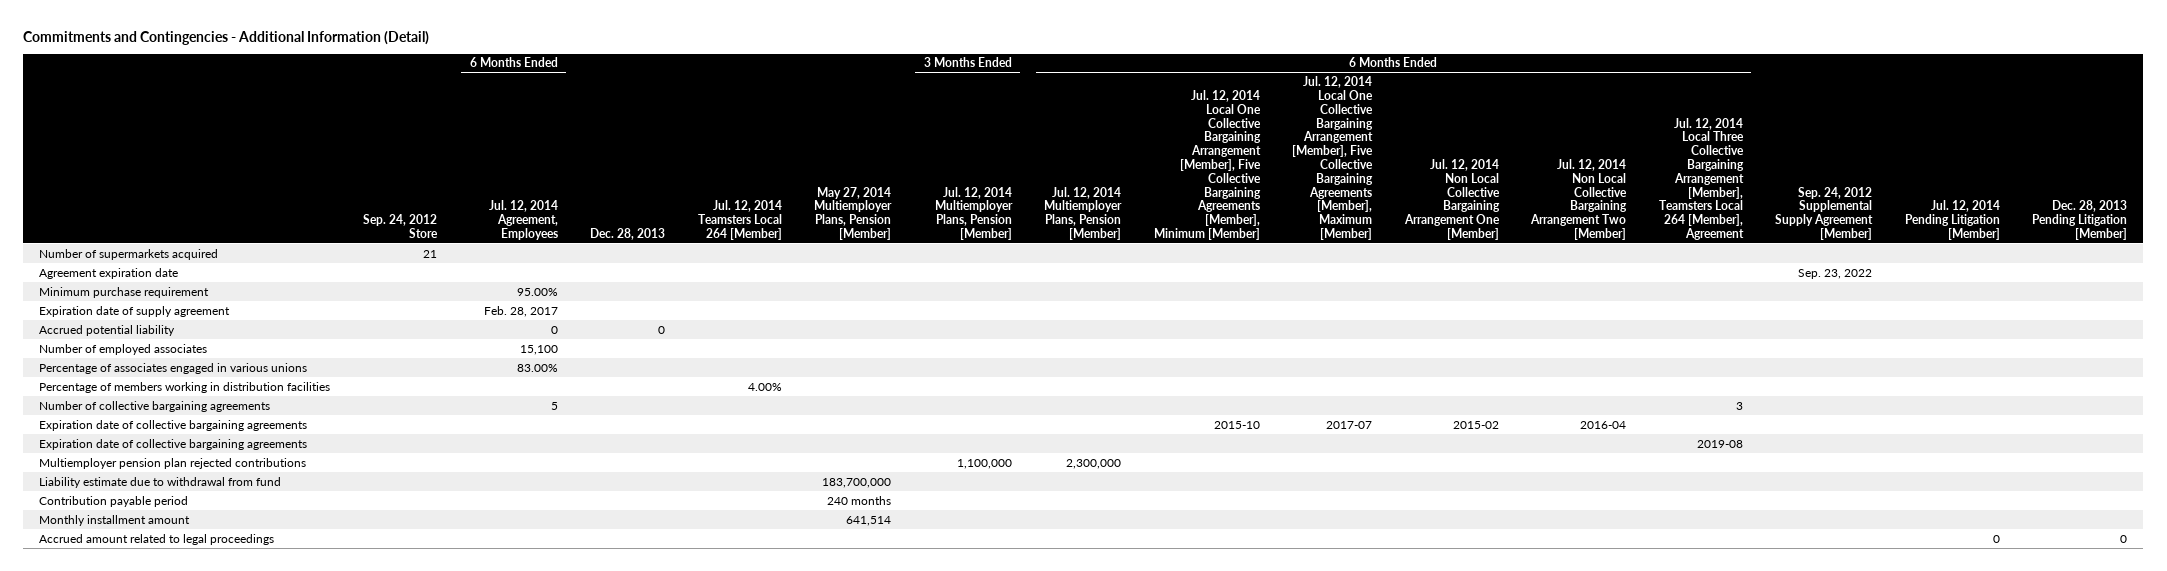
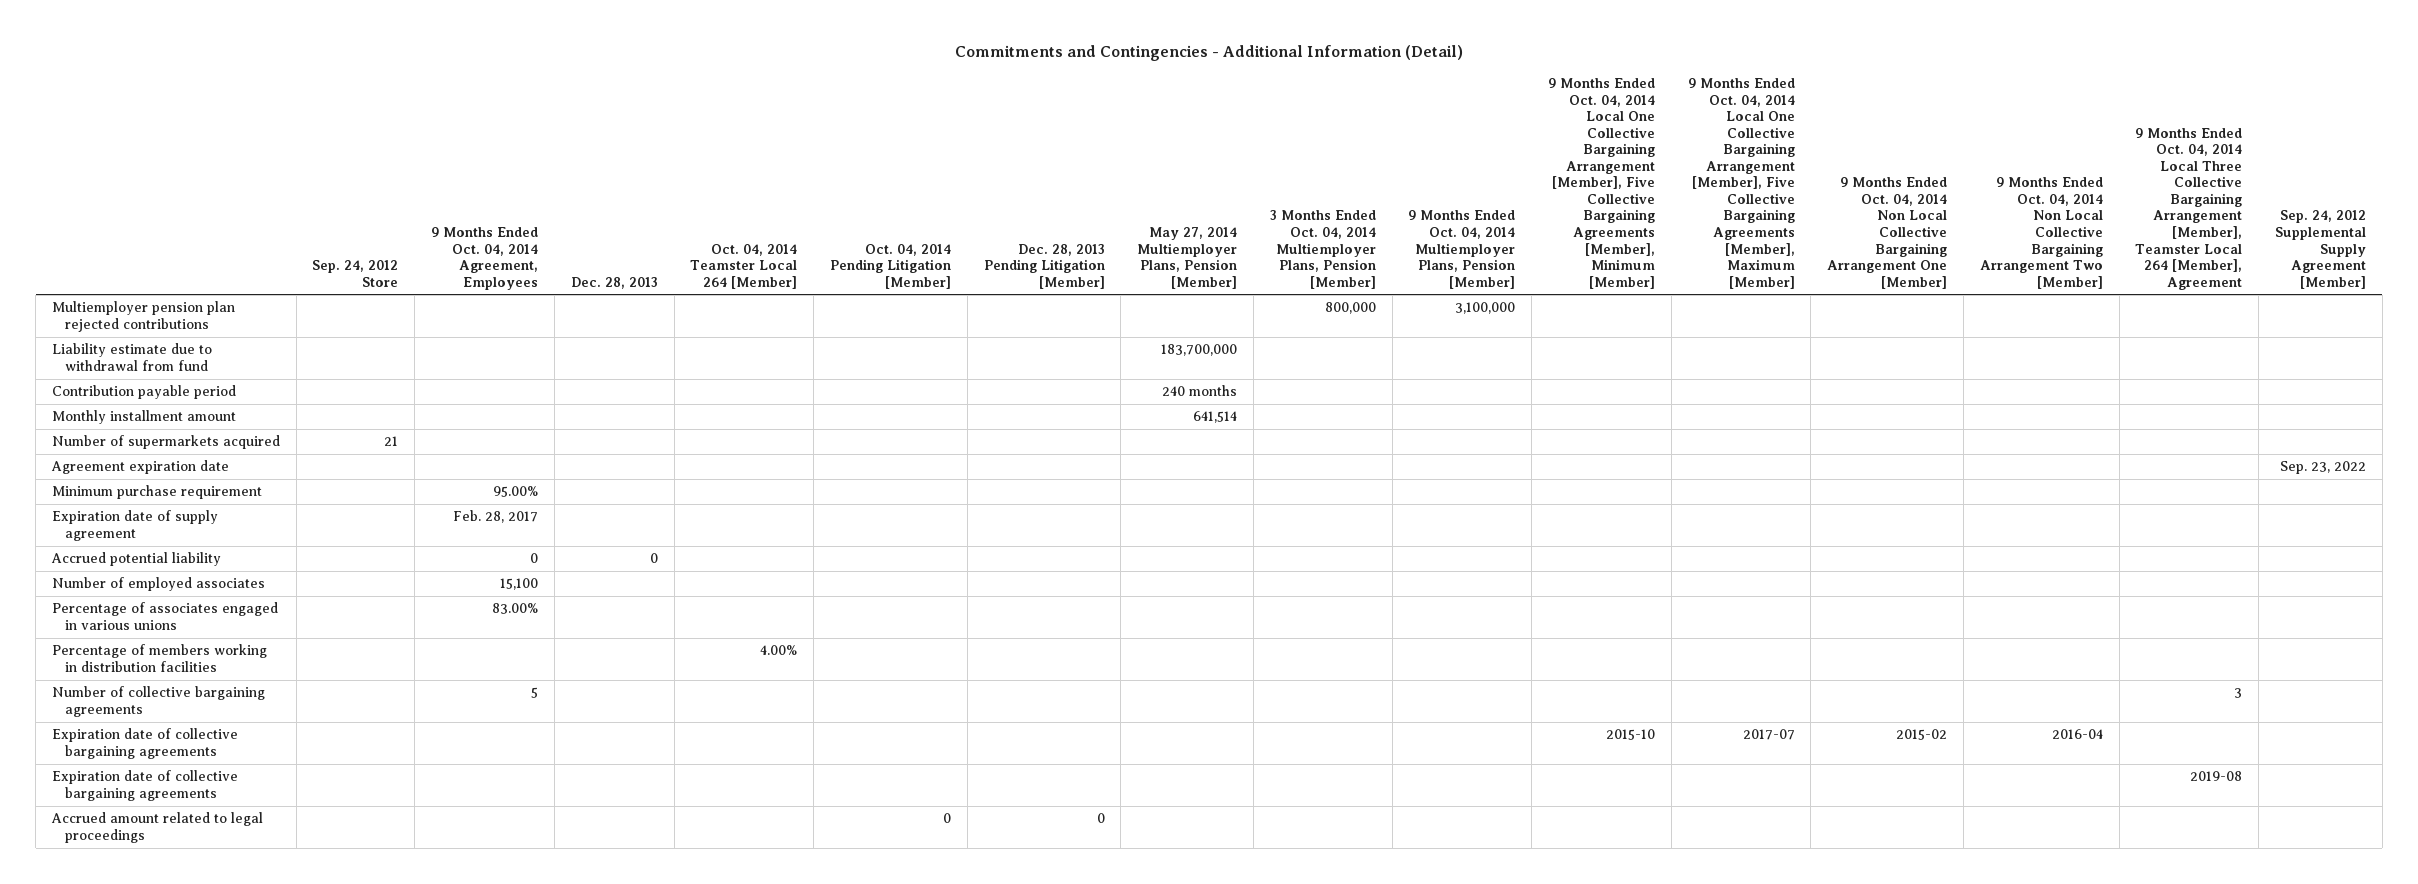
- | Sep. 24, 2012 Store | 6 Months Ended Jul. 12, 2014 Agreement, Employees | Dec. 28, 2013 | Jul. 12, 2014 Teamsters Local 264 [Member] | May 27, 2014 Multiemployer Plans, Pension [Member] | 3 Months Ended Jul. 12, 2014 Multiemployer Plans, Pension [Member] | 6 Months Ended Jul. 12, 2014 Multiemployer Plans, Pension [Member] | 6 Months Ended Jul. 12, 2014 Local One Collective Bargaining Arrangement [Member], Five Collective Bargaining Agreements [Member], Minimum [Member] | 6 Months Ended Jul. 12, 2014 Local One Collective Bargaining Arrangement [Member], Five Collective Bargaining Agreements [Member], Maximum [Member] | 6 Months Ended Jul. 12, 2014 Non Local Collective Bargaining Arrangement One [Member] | 6 Months Ended Jul. 12, 2014 Non Local Collective Bargaining Arrangement Two [Member] | 6 Months Ended Jul. 12, 2014 Local Three Collective Bargaining Arrangement [Member], Teamsters Local 264 [Member], Agreement | Sep. 24, 2012 Supplemental Supply Agreement [Member] | Jul. 12, 2014 Pending Litigation [Member] | Dec. 28, 2013 Pending Litigation [Member]
+ | Sep. 24, 2012 Store | 9 Months Ended Oct. 04, 2014 Agreement, Employees | Dec. 28, 2013 | Oct. 04, 2014 Teamster Local 264 [Member] | Oct. 04, 2014 Pending Litigation [Member] | Dec. 28, 2013 Pending Litigation [Member] | May 27, 2014 Multiemployer Plans, Pension [Member] | 3 Months Ended Oct. 04, 2014 Multiemployer Plans, Pension [Member] | 9 Months Ended Oct. 04, 2014 Multiemployer Plans, Pension [Member] | 9 Months Ended Oct. 04, 2014 Local One Collective Bargaining Arrangement [Member], Five Collective Bargaining Agreements [Member], Minimum [Member] | 9 Months Ended Oct. 04, 2014 Local One Collective Bargaining Arrangement [Member], Five Collective Bargaining Agreements [Member], Maximum [Member] | 9 Months Ended Oct. 04, 2014 Non Local Collective Bargaining Arrangement One [Member] | 9 Months Ended Oct. 04, 2014 Non Local Collective Bargaining Arrangement Two [Member] | 9 Months Ended Oct. 04, 2014 Local Three Collective Bargaining Arrangement [Member], Teamster Local 264 [Member], Agreement | Sep. 24, 2012 Supplemental Supply Agreement [Member]
moved up: Multiemployer pension plan rejected contributions | | | | | | | | 800,000 | 3,100,000 | | | | | |
moved up: Liability estimate due to withdrawal from fund | | | | | | | 183,700,000 | | | | | | | |
moved up: Contribution payable period | | | | | | | 240 months | | | | | | | |
moved up: Monthly installment amount | | | | | | | 641,514 | | | | | | | |

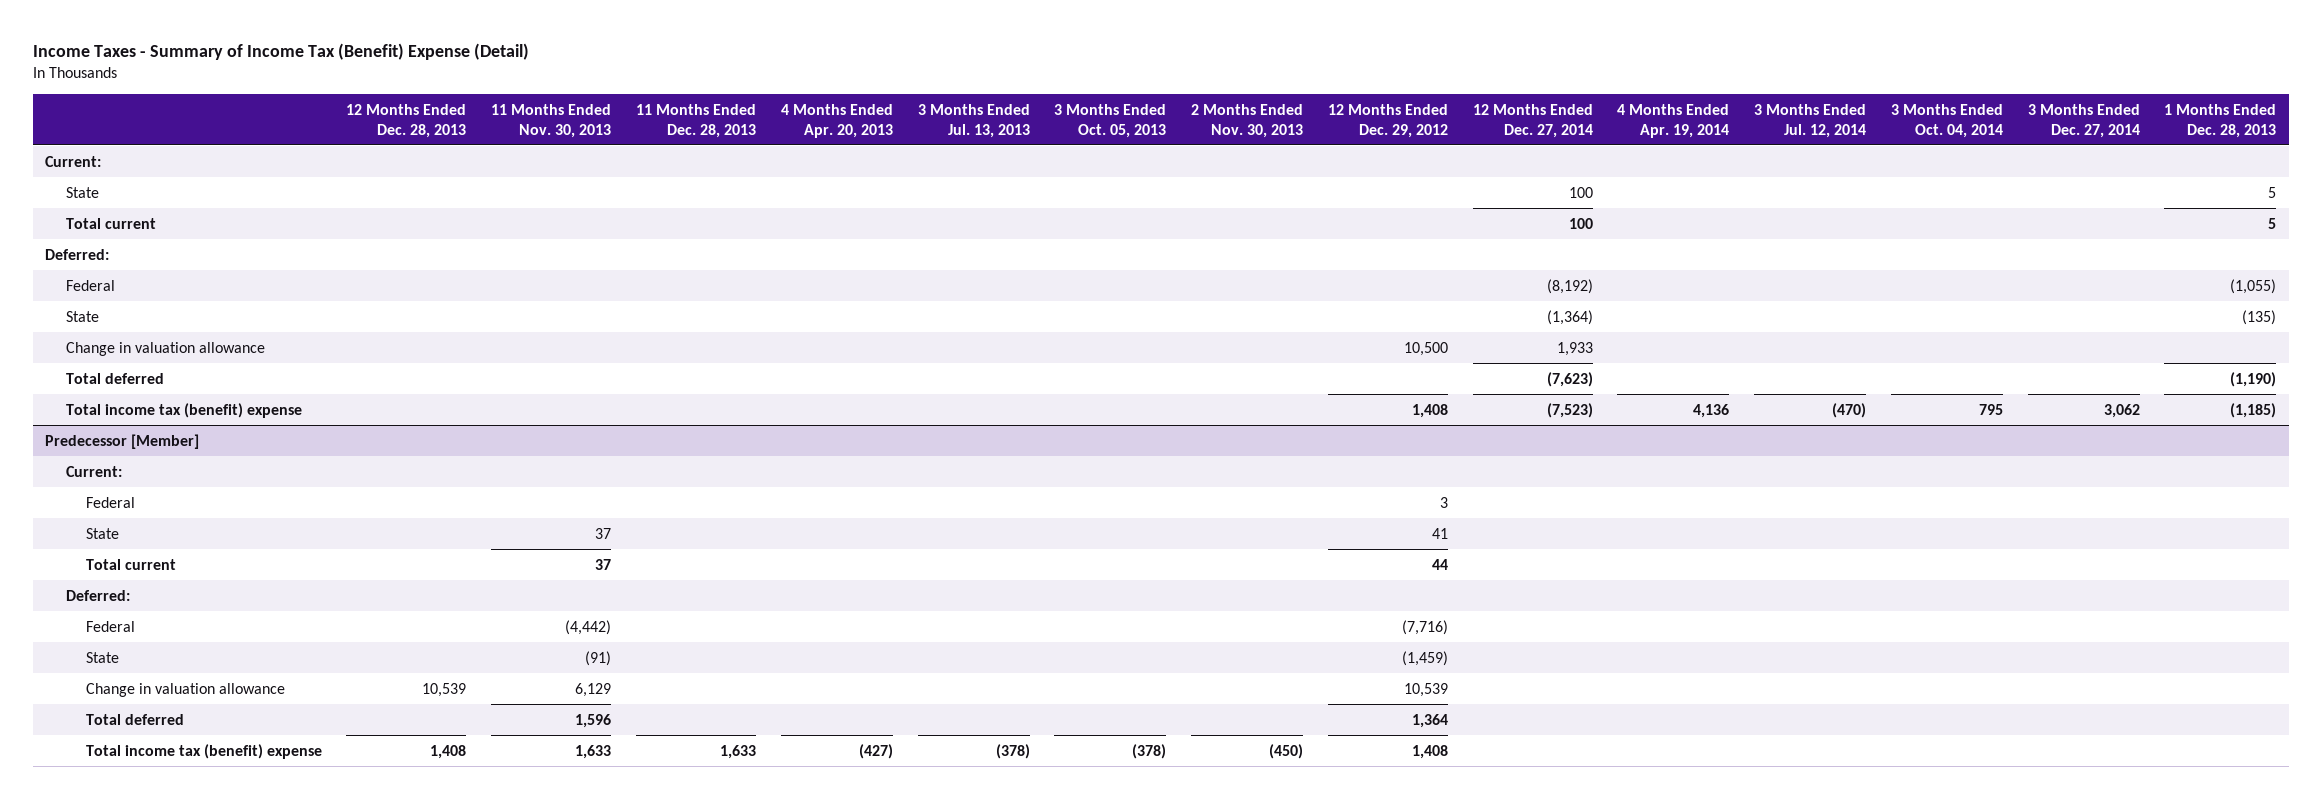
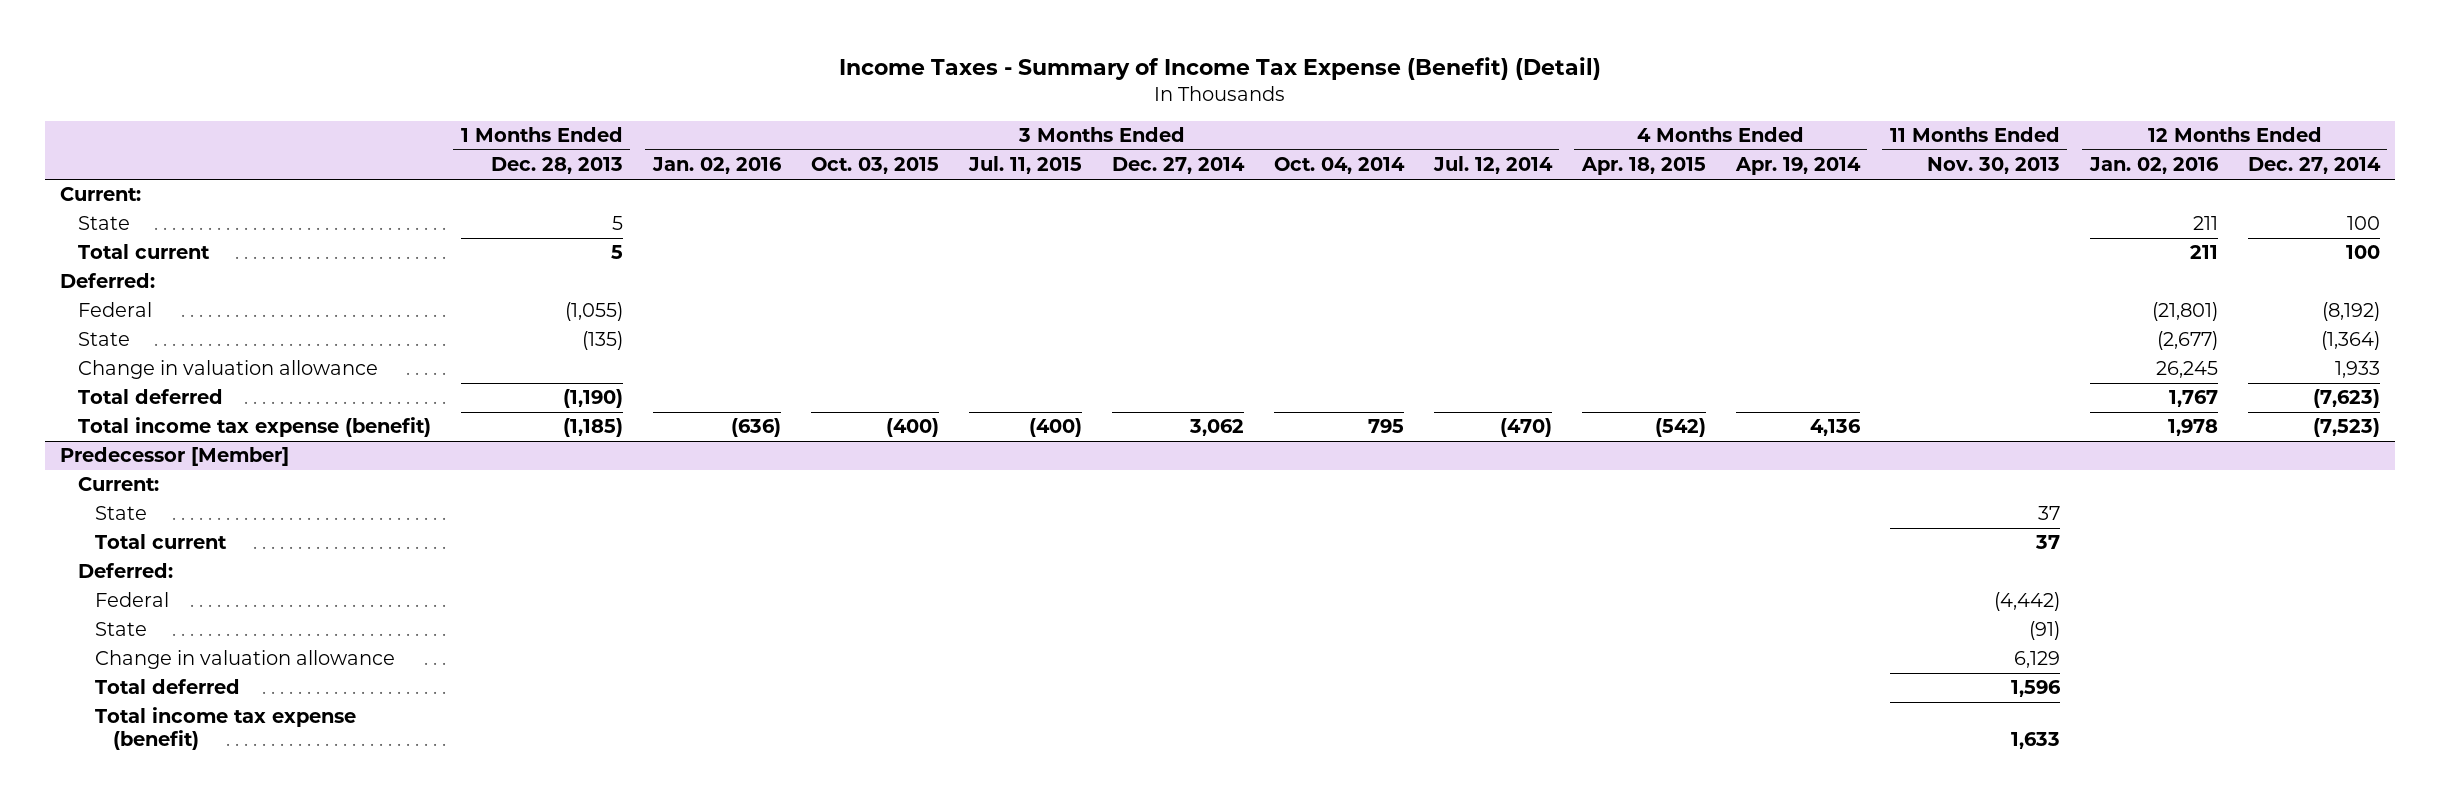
- Income Taxes - Summary of Income Tax (Benefit) Expense (Detail)
+ Income Taxes - Summary of Income Tax Expense (Benefit) (Detail)
- | 12 Months Ended Dec. 28, 2013 | 11 Months Ended Nov. 30, 2013 | 11 Months Ended Dec. 28, 2013 | 4 Months Ended Apr. 20, 2013 | 3 Months Ended Jul. 13, 2013 | 3 Months Ended Oct. 05, 2013 | 2 Months Ended Nov. 30, 2013 | 12 Months Ended Dec. 29, 2012 | 12 Months Ended Dec. 27, 2014 | 4 Months Ended Apr. 19, 2014 | 3 Months Ended Jul. 12, 2014 | 3 Months Ended Oct. 04, 2014 | 3 Months Ended Dec. 27, 2014 | 1 Months Ended Dec. 28, 2013
+ | 1 Months Ended Dec. 28, 2013 | 3 Months Ended Jan. 02, 2016 | 3 Months Ended Oct. 03, 2015 | 3 Months Ended Jul. 11, 2015 | 3 Months Ended Dec. 27, 2014 | 3 Months Ended Oct. 04, 2014 | 3 Months Ended Jul. 12, 2014 | 4 Months Ended Apr. 18, 2015 | 4 Months Ended Apr. 19, 2014 | 11 Months Ended Nov. 30, 2013 | 12 Months Ended Jan. 02, 2016 | 12 Months Ended Dec. 27, 2014
- Total income tax (benefit) expense | | | | | | | | 1,408 | (7,523) | 4,136 | (470) | 795 | 3,062 | (1,185)
+ Total income tax expense (benefit) | (1,185) | (636) | (400) | (400) | 3,062 | 795 | (470) | (542) | 4,136 | | 1,978 | (7,523)
@ Predecessor [Member]
- Federal | | | | | | | | 3 | | | | | |
- Total income tax (benefit) expense | 1,408 | 1,633 | 1,633 | (427) | (378) | (378) | (450) | 1,408 | | | | | |
+ Total income tax expense (benefit) | | | | | | | | | | 1,633 | |

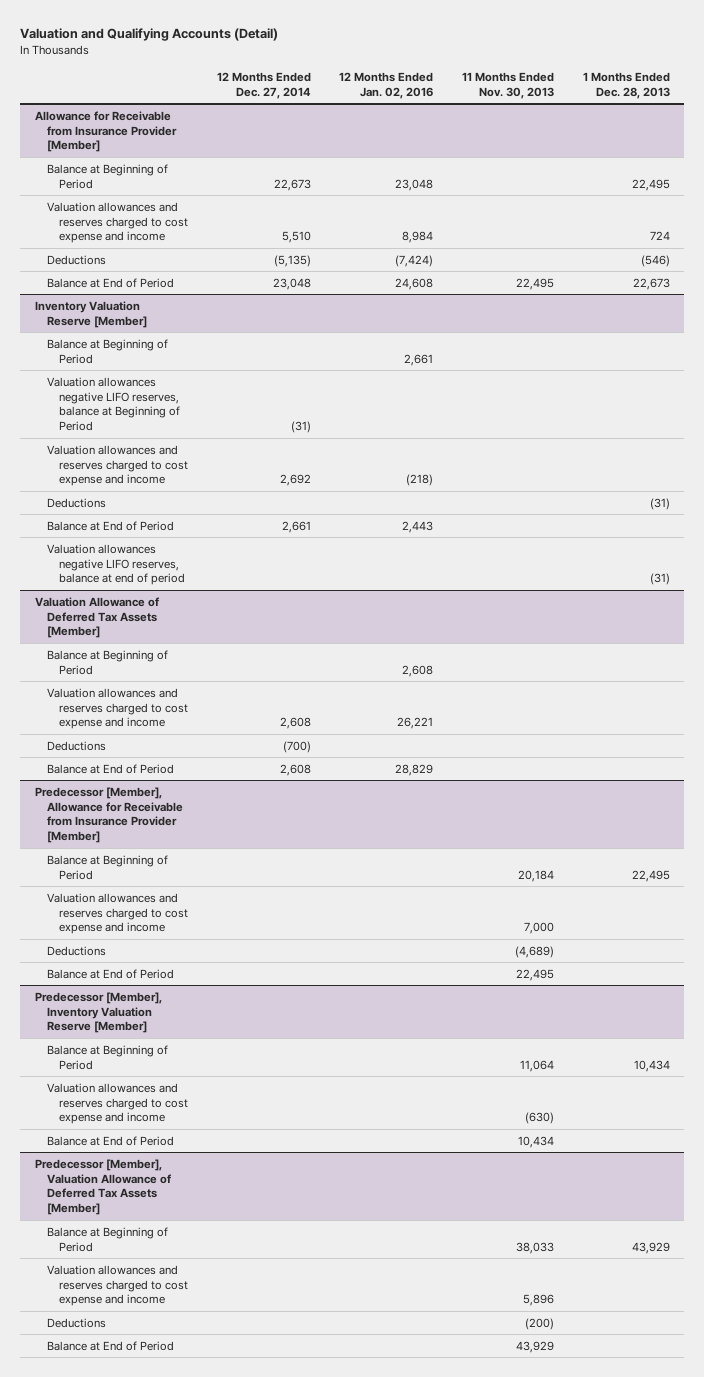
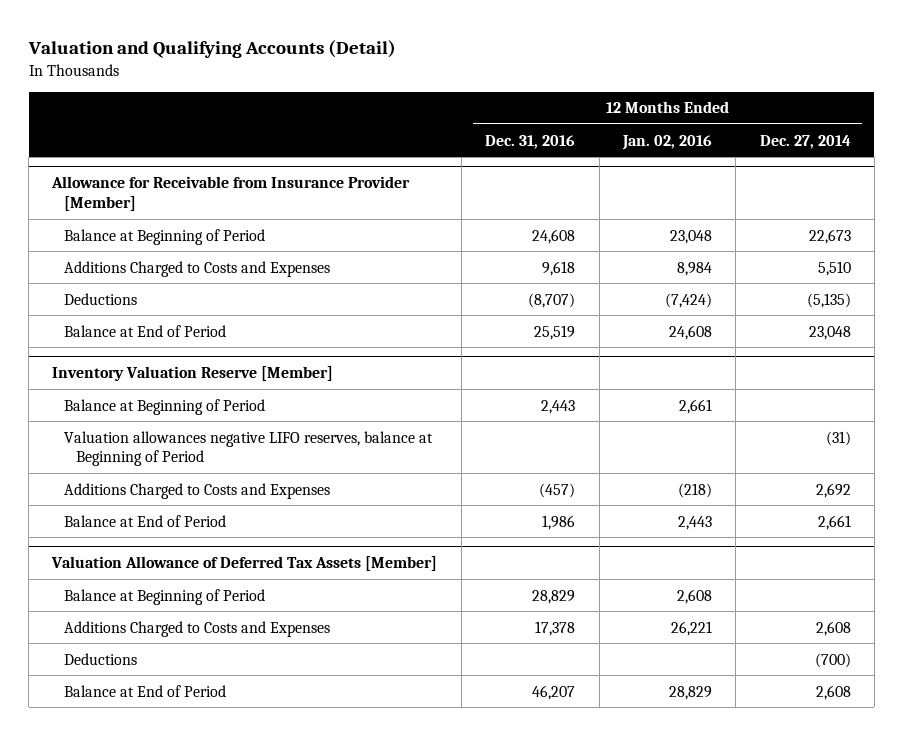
- | 12 Months Ended Dec. 27, 2014 | 12 Months Ended Jan. 02, 2016 | 11 Months Ended Nov. 30, 2013 | 1 Months Ended Dec. 28, 2013
+ | 12 Months Ended Dec. 31, 2016 | 12 Months Ended Jan. 02, 2016 | 12 Months Ended Dec. 27, 2014
@ Allowance for Receivable from Insurance Provider [Member]
- Valuation allowances and reserves charged to cost expense and income | 5,510 | 8,984 | | 724
+ Additions Charged to Costs and Expenses | 9,618 | 8,984 | 5,510
@ Inventory Valuation Reserve [Member]
- Valuation allowances and reserves charged to cost expense and income | 2,692 | (218) | |
- Deductions | | | | (31)
+ Additions Charged to Costs and Expenses | (457) | (218) | 2,692
- Valuation allowances negative LIFO reserves, balance at end of period | | | | (31)
@ Valuation Allowance of Deferred Tax Assets [Member]
- Valuation allowances and reserves charged to cost expense and income | 2,608 | 26,221 | |
+ Additions Charged to Costs and Expenses | 17,378 | 26,221 | 2,608
- Predecessor [Member], Allowance for Receivable from Insurance Provider [Member]
- Balance at Beginning of Period | | | 20,184 | 22,495
- Valuation allowances and reserves charged to cost expense and income | | | 7,000 |
- Deductions | | | (4,689) |
- Balance at End of Period | | | 22,495 |
- Predecessor [Member], Inventory Valuation Reserve [Member]
- Balance at Beginning of Period | | | 11,064 | 10,434
- Valuation allowances and reserves charged to cost expense and income | | | (630) |
- Balance at End of Period | | | 10,434 |
- Predecessor [Member], Valuation Allowance of Deferred Tax Assets [Member]
- Balance at Beginning of Period | | | 38,033 | 43,929
- Valuation allowances and reserves charged to cost expense and income | | | 5,896 |
- Deductions | | | (200) |
- Balance at End of Period | | | 43,929 |

